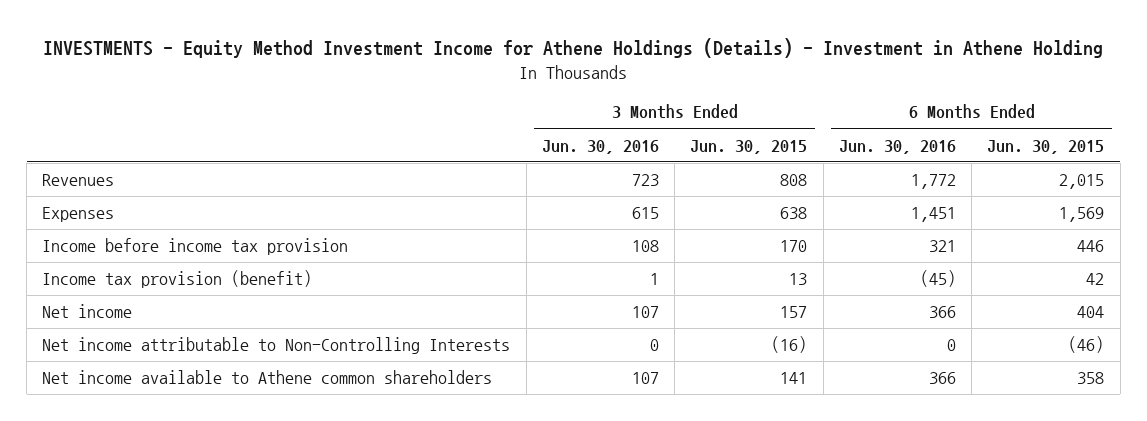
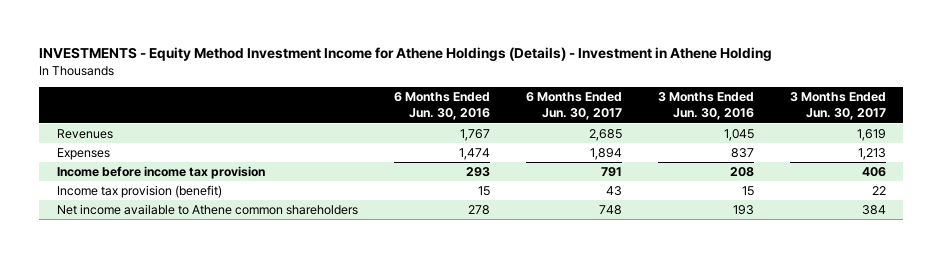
- | 3 Months Ended Jun. 30, 2016 | 3 Months Ended Jun. 30, 2015 | 6 Months Ended Jun. 30, 2016 | 6 Months Ended Jun. 30, 2015
+ | 6 Months Ended Jun. 30, 2016 | 6 Months Ended Jun. 30, 2017 | 3 Months Ended Jun. 30, 2016 | 3 Months Ended Jun. 30, 2017
- Revenues | 723 | 808 | 1,772 | 2,015
- Expenses | 615 | 638 | 1,451 | 1,569
- Income before income tax provision | 108 | 170 | 321 | 446
- Income tax provision (benefit) | 1 | 13 | (45) | 42
- Net income | 107 | 157 | 366 | 404
- Net income attributable to Non-Controlling Interests | 0 | (16) | 0 | (46)
- Net income available to Athene common shareholders | 107 | 141 | 366 | 358
+ Revenues | 1,767 | 2,685 | 1,045 | 1,619
+ Expenses | 1,474 | 1,894 | 837 | 1,213
+ Income before income tax provision | 293 | 791 | 208 | 406
+ Income tax provision (benefit) | 15 | 43 | 15 | 22
+ Net income available to Athene common shareholders | 278 | 748 | 193 | 384

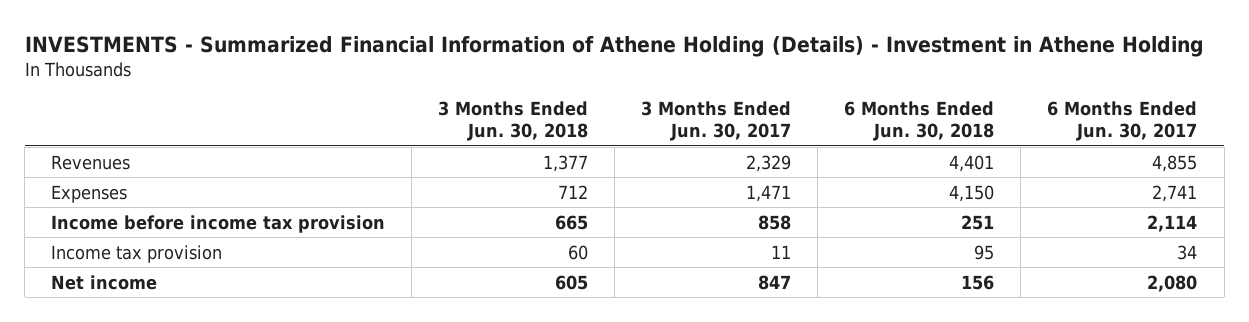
- INVESTMENTS - Equity Method Investment Income for Athene Holdings (Details) - Investment in Athene Holding
+ INVESTMENTS - Summarized Financial Information of Athene Holding (Details) - Investment in Athene Holding
- | 6 Months Ended Jun. 30, 2016 | 6 Months Ended Jun. 30, 2017 | 3 Months Ended Jun. 30, 2016 | 3 Months Ended Jun. 30, 2017
+ | 3 Months Ended Jun. 30, 2018 | 3 Months Ended Jun. 30, 2017 | 6 Months Ended Jun. 30, 2018 | 6 Months Ended Jun. 30, 2017
- Revenues | 1,767 | 2,685 | 1,045 | 1,619
- Expenses | 1,474 | 1,894 | 837 | 1,213
- Income before income tax provision | 293 | 791 | 208 | 406
- Income tax provision (benefit) | 15 | 43 | 15 | 22
- Net income available to Athene common shareholders | 278 | 748 | 193 | 384
+ Revenues | 1,377 | 2,329 | 4,401 | 4,855
+ Expenses | 712 | 1,471 | 4,150 | 2,741
+ Income before income tax provision | 665 | 858 | 251 | 2,114
+ Income tax provision | 60 | 11 | 95 | 34
+ Net income | 605 | 847 | 156 | 2,080

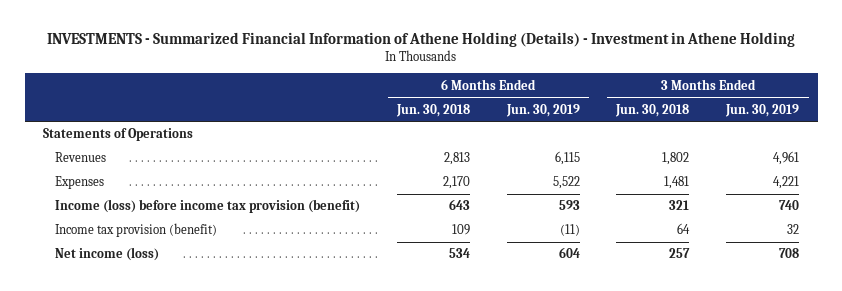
- | 3 Months Ended Jun. 30, 2018 | 3 Months Ended Jun. 30, 2017 | 6 Months Ended Jun. 30, 2018 | 6 Months Ended Jun. 30, 2017
+ | 6 Months Ended Jun. 30, 2018 | 6 Months Ended Jun. 30, 2019 | 3 Months Ended Jun. 30, 2018 | 3 Months Ended Jun. 30, 2019
- Revenues | 1,377 | 2,329 | 4,401 | 4,855
- Expenses | 712 | 1,471 | 4,150 | 2,741
- Income before income tax provision | 665 | 858 | 251 | 2,114
- Income tax provision | 60 | 11 | 95 | 34
- Net income | 605 | 847 | 156 | 2,080
+ Statements of Operations
+ Revenues | 2,813 | 6,115 | 1,802 | 4,961
+ Expenses | 2,170 | 5,522 | 1,481 | 4,221
+ Income (loss) before income tax provision (benefit) | 643 | 593 | 321 | 740
+ Income tax provision (benefit) | 109 | (11) | 64 | 32
+ Net income (loss) | 534 | 604 | 257 | 708

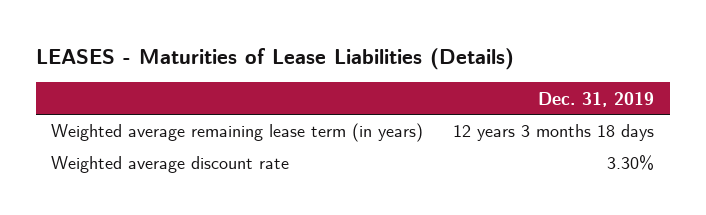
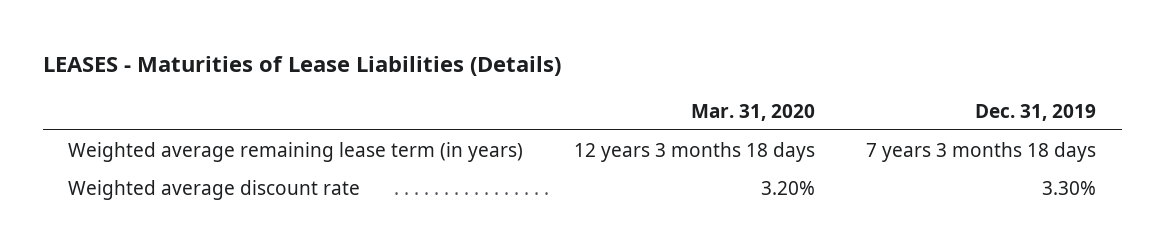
- | Dec. 31, 2019
+ | Mar. 31, 2020 | Dec. 31, 2019
- Weighted average remaining lease term (in years) | 12 years 3 months 18 days
+ Weighted average remaining lease term (in years) | 12 years 3 months 18 days | 7 years 3 months 18 days

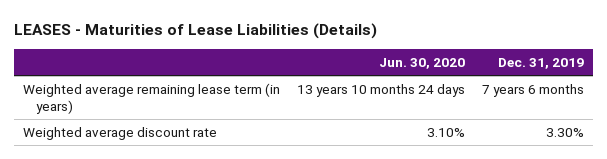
- | Mar. 31, 2020 | Dec. 31, 2019
+ | Jun. 30, 2020 | Dec. 31, 2019
- Weighted average remaining lease term (in years) | 12 years 3 months 18 days | 7 years 3 months 18 days
+ Weighted average remaining lease term (in years) | 13 years 10 months 24 days | 7 years 6 months

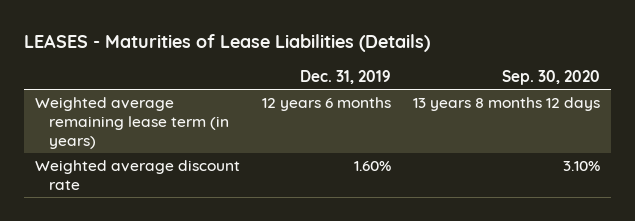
- | Jun. 30, 2020 | Dec. 31, 2019
+ | Dec. 31, 2019 | Sep. 30, 2020
- Weighted average remaining lease term (in years) | 13 years 10 months 24 days | 7 years 6 months
- Weighted average discount rate | 3.10% | 3.30%
+ Weighted average remaining lease term (in years) | 12 years 6 months | 13 years 8 months 12 days
+ Weighted average discount rate | 1.60% | 3.10%

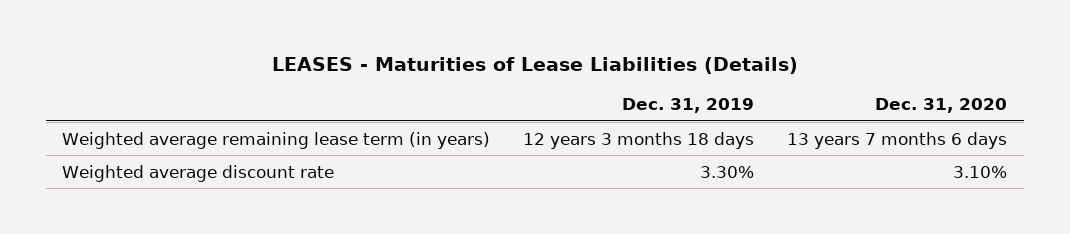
- | Dec. 31, 2019 | Sep. 30, 2020
+ | Dec. 31, 2019 | Dec. 31, 2020
- Weighted average remaining lease term (in years) | 12 years 6 months | 13 years 8 months 12 days
- Weighted average discount rate | 1.60% | 3.10%
+ Weighted average remaining lease term (in years) | 12 years 3 months 18 days | 13 years 7 months 6 days
+ Weighted average discount rate | 3.30% | 3.10%

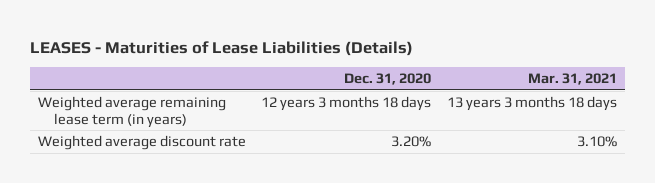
- | Dec. 31, 2019 | Dec. 31, 2020
+ | Dec. 31, 2020 | Mar. 31, 2021
- Weighted average remaining lease term (in years) | 12 years 3 months 18 days | 13 years 7 months 6 days
- Weighted average discount rate | 3.30% | 3.10%
+ Weighted average remaining lease term (in years) | 12 years 3 months 18 days | 13 years 3 months 18 days
+ Weighted average discount rate | 3.20% | 3.10%

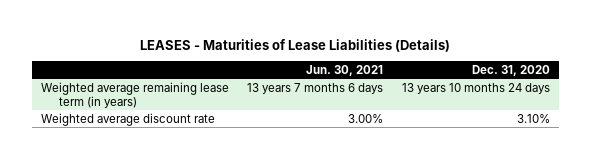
- | Dec. 31, 2020 | Mar. 31, 2021
+ | Jun. 30, 2021 | Dec. 31, 2020
- Weighted average remaining lease term (in years) | 12 years 3 months 18 days | 13 years 3 months 18 days
- Weighted average discount rate | 3.20% | 3.10%
+ Weighted average remaining lease term (in years) | 13 years 7 months 6 days | 13 years 10 months 24 days
+ Weighted average discount rate | 3.00% | 3.10%

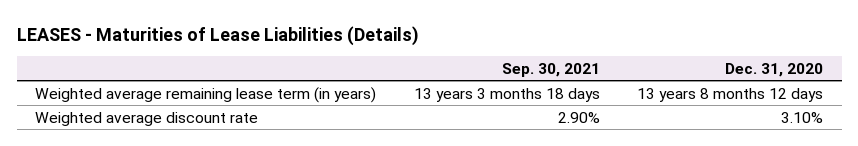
- | Jun. 30, 2021 | Dec. 31, 2020
+ | Sep. 30, 2021 | Dec. 31, 2020
- Weighted average remaining lease term (in years) | 13 years 7 months 6 days | 13 years 10 months 24 days
+ Weighted average remaining lease term (in years) | 13 years 3 months 18 days | 13 years 8 months 12 days

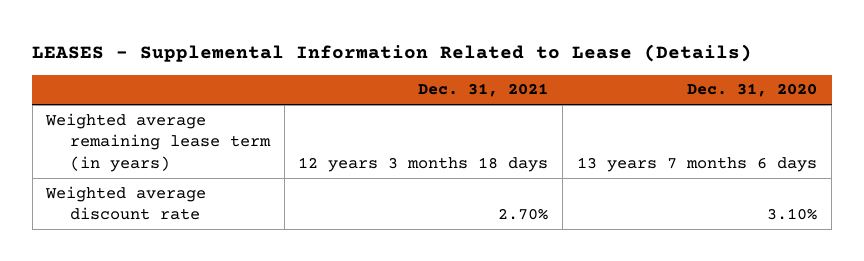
- LEASES - Maturities of Lease Liabilities (Details)
+ LEASES - Supplemental Information Related to Lease (Details)
- | Sep. 30, 2021 | Dec. 31, 2020
+ | Dec. 31, 2021 | Dec. 31, 2020
- Weighted average remaining lease term (in years) | 13 years 3 months 18 days | 13 years 8 months 12 days
+ Weighted average remaining lease term (in years) | 12 years 3 months 18 days | 13 years 7 months 6 days

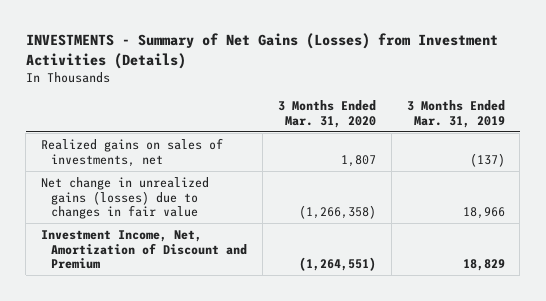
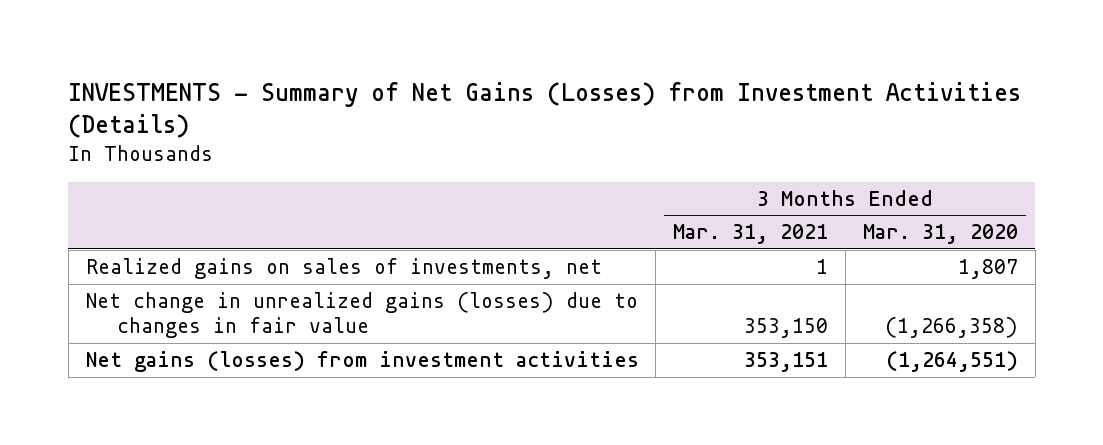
- | 3 Months Ended Mar. 31, 2020 | 3 Months Ended Mar. 31, 2019
+ | 3 Months Ended Mar. 31, 2021 | 3 Months Ended Mar. 31, 2020
- Investment Income, Net, Amortization of Discount and Premium | (1,264,551) | 18,829
+ Net gains (losses) from investment activities | 353,151 | (1,264,551)

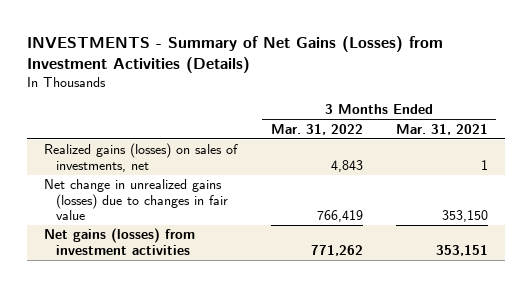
- | 3 Months Ended Mar. 31, 2021 | 3 Months Ended Mar. 31, 2020
+ | 3 Months Ended Mar. 31, 2022 | 3 Months Ended Mar. 31, 2021
- Realized gains on sales of investments, net | 1 | 1,807
+ Realized gains (losses) on sales of investments, net | 4,843 | 1

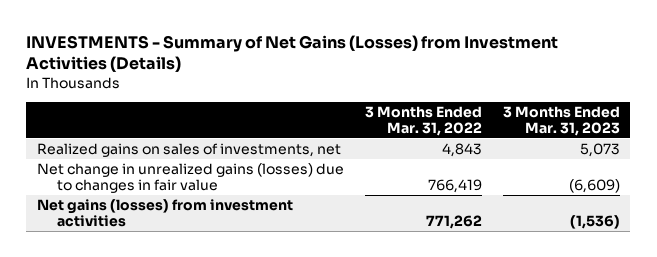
- | 3 Months Ended Mar. 31, 2022 | 3 Months Ended Mar. 31, 2021
+ | 3 Months Ended Mar. 31, 2022 | 3 Months Ended Mar. 31, 2023
- Realized gains (losses) on sales of investments, net | 4,843 | 1
+ Realized gains on sales of investments, net | 4,843 | 5,073

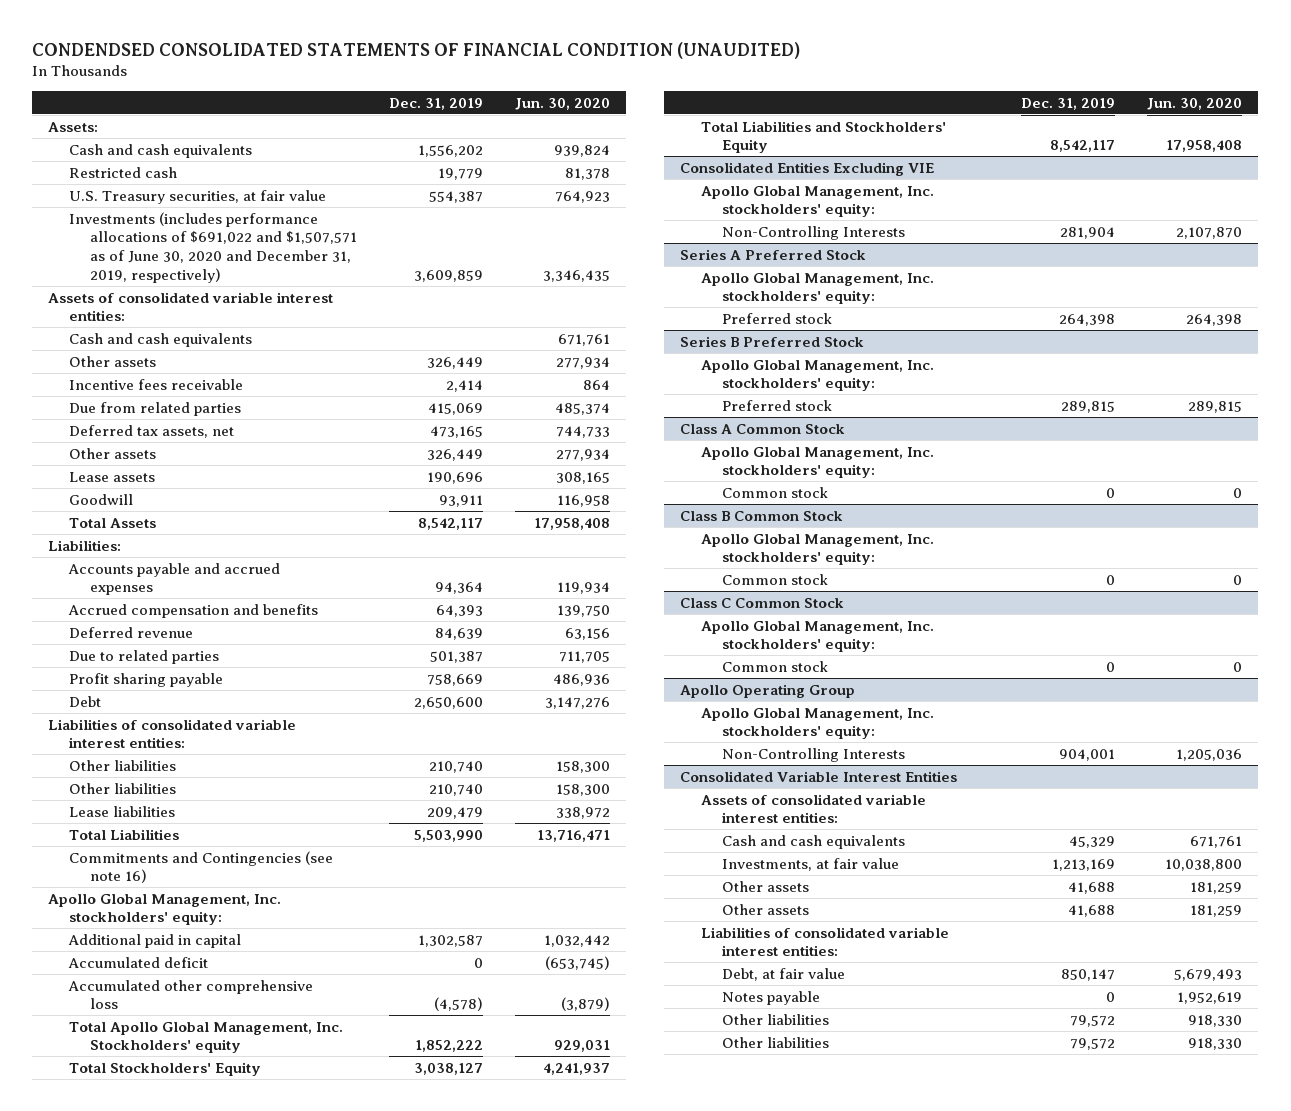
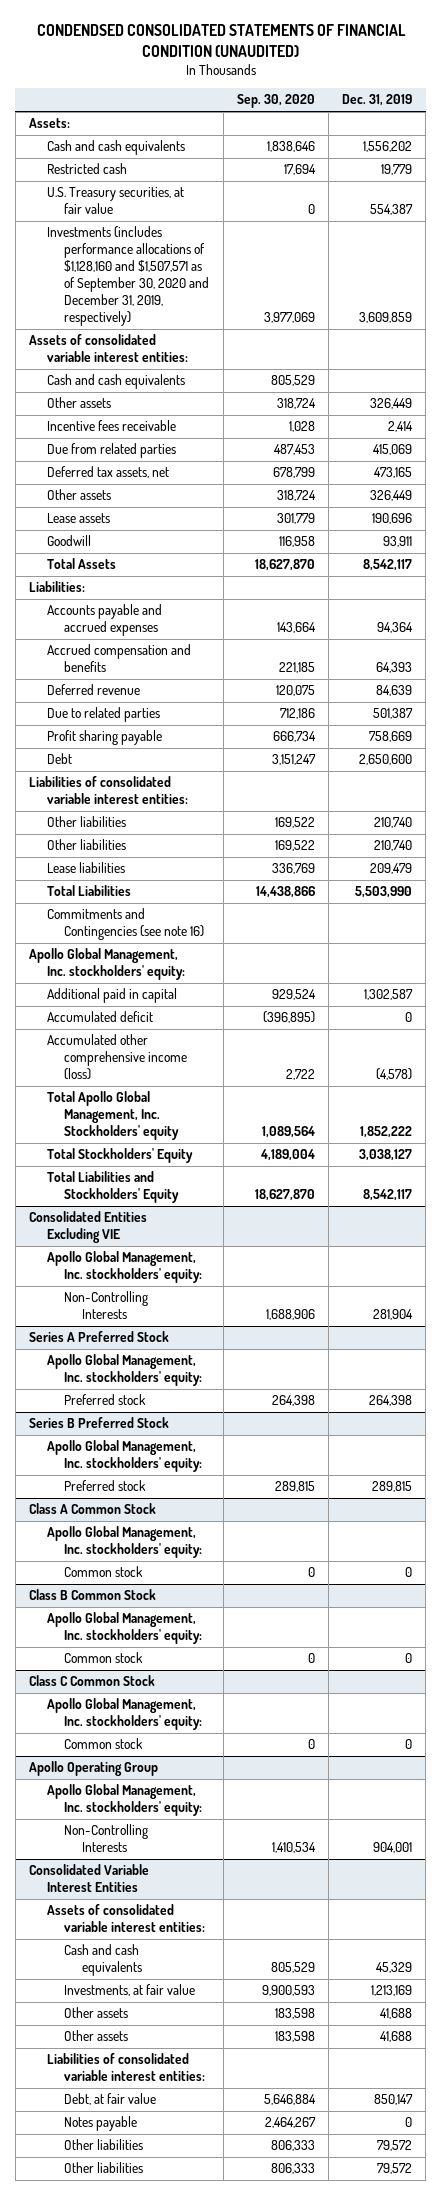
- | Dec. 31, 2019 | Jun. 30, 2020
+ | Sep. 30, 2020 | Dec. 31, 2019
- Investments (includes performance allocations of $691,022 and $1,507,571 as of June 30, 2020 and December 31, 2019, respectively) | 3,609,859 | 3,346,435
+ Investments (includes performance allocations of $1,128,160 and $1,507,571 as of September 30, 2020 and December 31, 2019, respectively) | 3,977,069 | 3,609,859
- Accumulated other comprehensive loss | (4,578) | (3,879)
+ Accumulated other comprehensive income (loss) | 2,722 | (4,578)

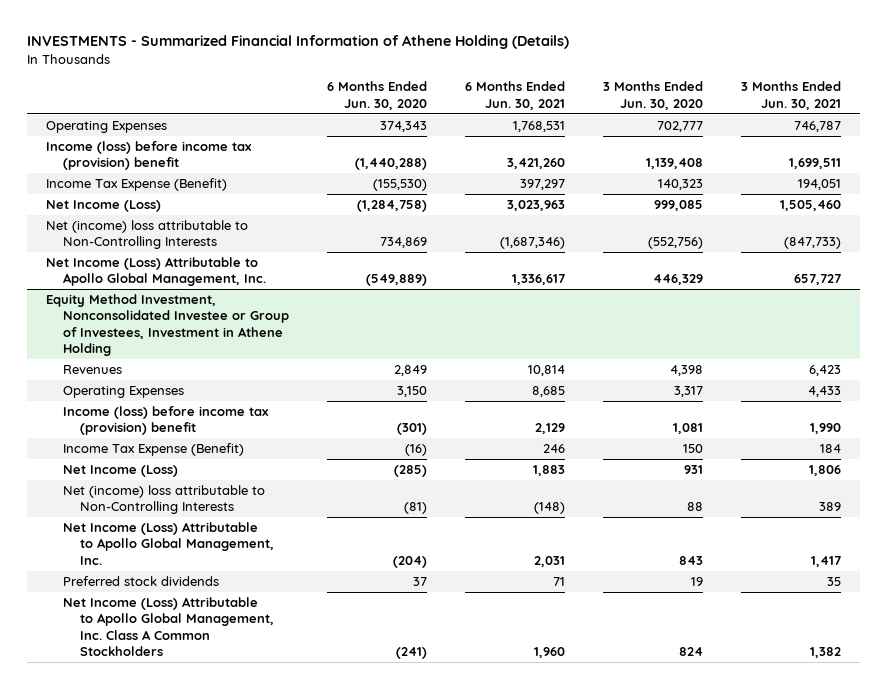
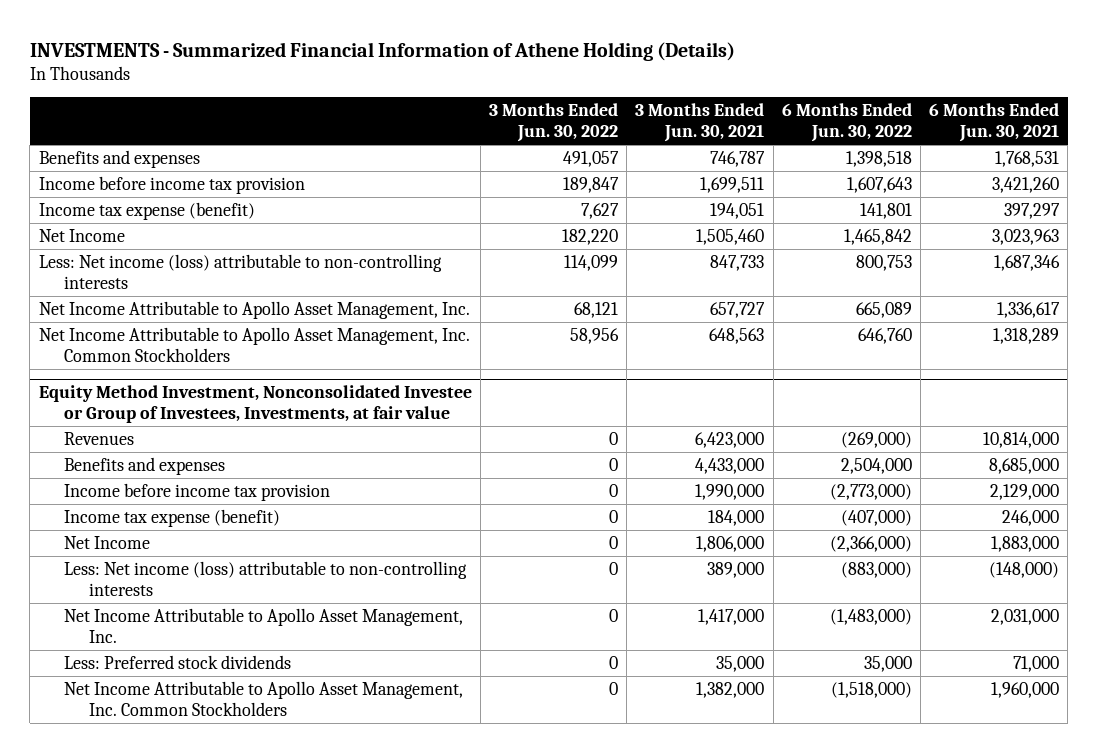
- | 6 Months Ended Jun. 30, 2020 | 6 Months Ended Jun. 30, 2021 | 3 Months Ended Jun. 30, 2020 | 3 Months Ended Jun. 30, 2021
+ | 3 Months Ended Jun. 30, 2022 | 3 Months Ended Jun. 30, 2021 | 6 Months Ended Jun. 30, 2022 | 6 Months Ended Jun. 30, 2021
- Operating Expenses | 374,343 | 1,768,531 | 702,777 | 746,787
- Income (loss) before income tax (provision) benefit | (1,440,288) | 3,421,260 | 1,139,408 | 1,699,511
- Income Tax Expense (Benefit) | (155,530) | 397,297 | 140,323 | 194,051
- Net Income (Loss) | (1,284,758) | 3,023,963 | 999,085 | 1,505,460
- Net (income) loss attributable to Non-Controlling Interests | 734,869 | (1,687,346) | (552,756) | (847,733)
- Net Income (Loss) Attributable to Apollo Global Management, Inc. | (549,889) | 1,336,617 | 446,329 | 657,727
- Equity Method Investment, Nonconsolidated Investee or Group of Investees, Investment in Athene Holding
- Revenues | 2,849 | 10,814 | 4,398 | 6,423
- Operating Expenses | 3,150 | 8,685 | 3,317 | 4,433
- Income (loss) before income tax (provision) benefit | (301) | 2,129 | 1,081 | 1,990
- Income Tax Expense (Benefit) | (16) | 246 | 150 | 184
- Net Income (Loss) | (285) | 1,883 | 931 | 1,806
- Net (income) loss attributable to Non-Controlling Interests | (81) | (148) | 88 | 389
- Net Income (Loss) Attributable to Apollo Global Management, Inc. | (204) | 2,031 | 843 | 1,417
- Preferred stock dividends | 37 | 71 | 19 | 35
- Net Income (Loss) Attributable to Apollo Global Management, Inc. Class A Common Stockholders | (241) | 1,960 | 824 | 1,382
+ Benefits and expenses | 491,057 | 746,787 | 1,398,518 | 1,768,531
+ Income before income tax provision | 189,847 | 1,699,511 | 1,607,643 | 3,421,260
+ Income tax expense (benefit) | 7,627 | 194,051 | 141,801 | 397,297
+ Net Income | 182,220 | 1,505,460 | 1,465,842 | 3,023,963
+ Less: Net income (loss) attributable to non-controlling interests | 114,099 | 847,733 | 800,753 | 1,687,346
+ Net Income Attributable to Apollo Asset Management, Inc. | 68,121 | 657,727 | 665,089 | 1,336,617
+ Net Income Attributable to Apollo Asset Management, Inc. Common Stockholders | 58,956 | 648,563 | 646,760 | 1,318,289
+ Equity Method Investment, Nonconsolidated Investee or Group of Investees, Investments, at fair value
+ Revenues | 0 | 6,423,000 | (269,000) | 10,814,000
+ Benefits and expenses | 0 | 4,433,000 | 2,504,000 | 8,685,000
+ Income before income tax provision | 0 | 1,990,000 | (2,773,000) | 2,129,000
+ Income tax expense (benefit) | 0 | 184,000 | (407,000) | 246,000
+ Net Income | 0 | 1,806,000 | (2,366,000) | 1,883,000
+ Less: Net income (loss) attributable to non-controlling interests | 0 | 389,000 | (883,000) | (148,000)
+ Net Income Attributable to Apollo Asset Management, Inc. | 0 | 1,417,000 | (1,483,000) | 2,031,000
+ Less: Preferred stock dividends | 0 | 35,000 | 35,000 | 71,000
+ Net Income Attributable to Apollo Asset Management, Inc. Common Stockholders | 0 | 1,382,000 | (1,518,000) | 1,960,000

